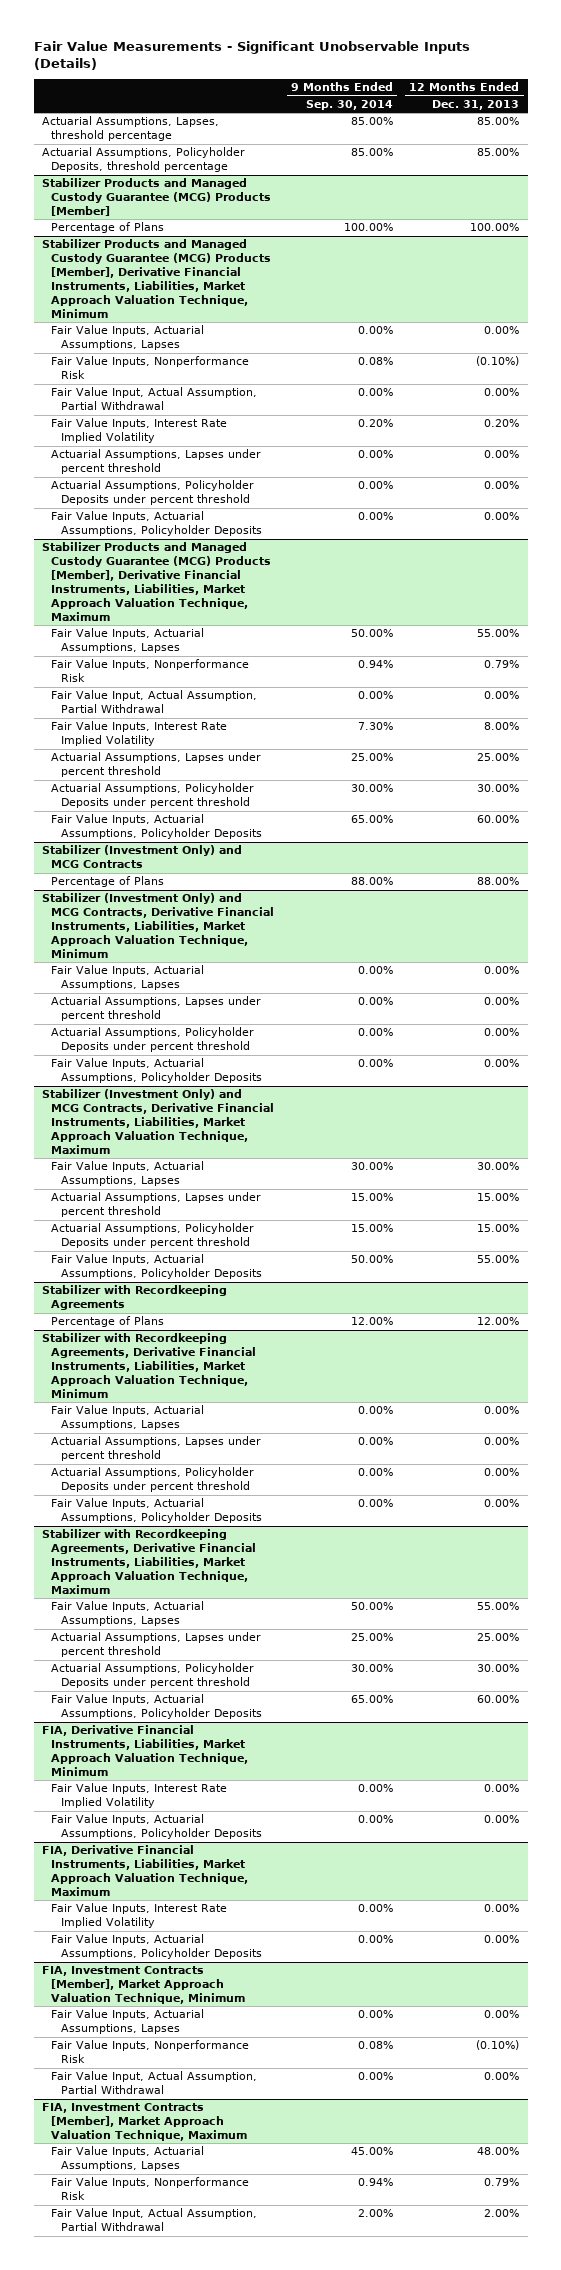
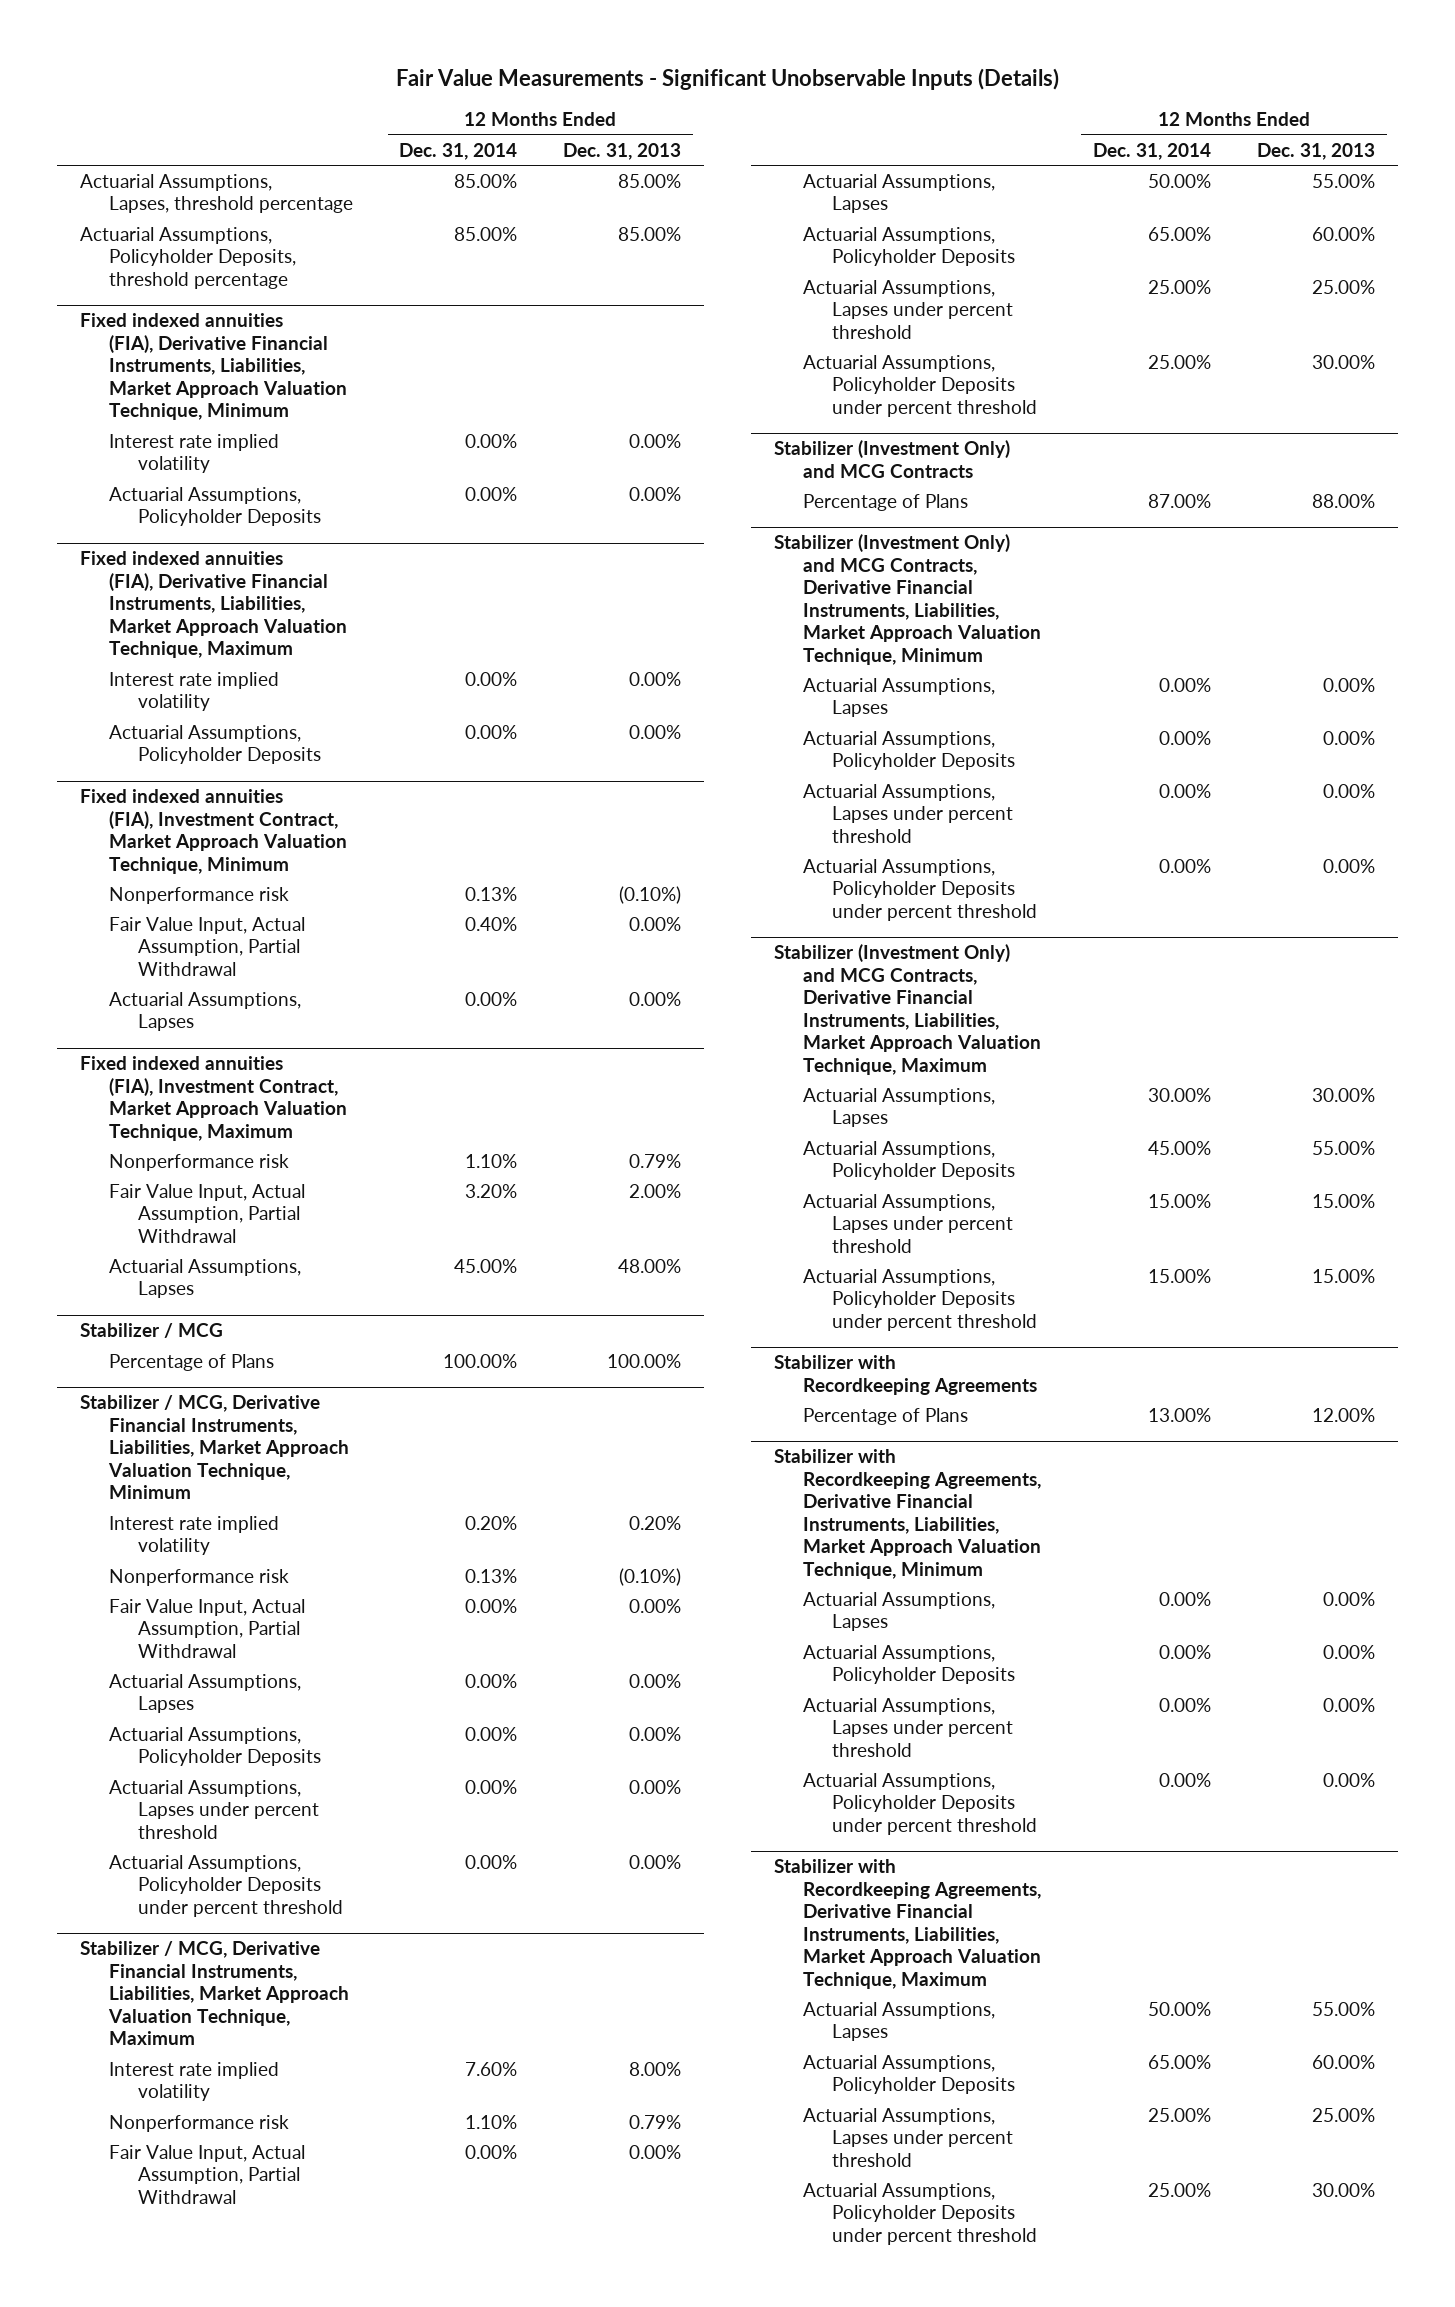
- | 9 Months Ended Sep. 30, 2014 | 12 Months Ended Dec. 31, 2013
+ | 12 Months Ended Dec. 31, 2014 | 12 Months Ended Dec. 31, 2013
- Stabilizer Products and Managed Custody Guarantee (MCG) Products [Member]
+ Fixed indexed annuities (FIA), Derivative Financial Instruments, Liabilities, Market Approach Valuation Technique, Minimum
+ Interest rate implied volatility | 0.00% | 0.00%
+ Actuarial Assumptions, Policyholder Deposits | 0.00% | 0.00%
+ Fixed indexed annuities (FIA), Derivative Financial Instruments, Liabilities, Market Approach Valuation Technique, Maximum
+ Interest rate implied volatility | 0.00% | 0.00%
+ Actuarial Assumptions, Policyholder Deposits | 0.00% | 0.00%
+ Fixed indexed annuities (FIA), Investment Contract, Market Approach Valuation Technique, Minimum
+ Nonperformance risk | 0.13% | (0.10%)
+ Fair Value Input, Actual Assumption, Partial Withdrawal | 0.40% | 0.00%
+ Actuarial Assumptions, Lapses | 0.00% | 0.00%
+ Fixed indexed annuities (FIA), Investment Contract, Market Approach Valuation Technique, Maximum
+ Nonperformance risk | 1.10% | 0.79%
+ Fair Value Input, Actual Assumption, Partial Withdrawal | 3.20% | 2.00%
+ Actuarial Assumptions, Lapses | 45.00% | 48.00%
+ Stabilizer / MCG
- Stabilizer Products and Managed Custody Guarantee (MCG) Products [Member], Derivative Financial Instruments, Liabilities, Market Approach Valuation Technique, Minimum
- Fair Value Inputs, Actuarial Assumptions, Lapses | 0.00% | 0.00%
- Fair Value Inputs, Nonperformance Risk | 0.08% | (0.10%)
+ Stabilizer / MCG, Derivative Financial Instruments, Liabilities, Market Approach Valuation Technique, Minimum
+ Interest rate implied volatility | 0.20% | 0.20%
+ Nonperformance risk | 0.13% | (0.10%)
- Fair Value Inputs, Interest Rate Implied Volatility | 0.20% | 0.20%
+ Actuarial Assumptions, Lapses | 0.00% | 0.00%
+ Actuarial Assumptions, Policyholder Deposits | 0.00% | 0.00%
- Fair Value Inputs, Actuarial Assumptions, Policyholder Deposits | 0.00% | 0.00%
- Stabilizer Products and Managed Custody Guarantee (MCG) Products [Member], Derivative Financial Instruments, Liabilities, Market Approach Valuation Technique, Maximum
- Fair Value Inputs, Actuarial Assumptions, Lapses | 50.00% | 55.00%
- Fair Value Inputs, Nonperformance Risk | 0.94% | 0.79%
+ Stabilizer / MCG, Derivative Financial Instruments, Liabilities, Market Approach Valuation Technique, Maximum
+ Interest rate implied volatility | 7.60% | 8.00%
+ Nonperformance risk | 1.10% | 0.79%
- Fair Value Inputs, Interest Rate Implied Volatility | 7.30% | 8.00%
+ Actuarial Assumptions, Lapses | 50.00% | 55.00%
+ Actuarial Assumptions, Policyholder Deposits | 65.00% | 60.00%
- Fair Value Inputs, Actuarial Assumptions, Policyholder Deposits | 65.00% | 60.00%
@ Stabilizer (Investment Only) and MCG Contracts, Derivative Financial Instruments, Liabilities, Market Approach Valuation Technique, Minimum
- Fair Value Inputs, Actuarial Assumptions, Lapses | 0.00% | 0.00%
+ Actuarial Assumptions, Lapses | 0.00% | 0.00%
+ Actuarial Assumptions, Policyholder Deposits | 0.00% | 0.00%
- Fair Value Inputs, Actuarial Assumptions, Policyholder Deposits | 0.00% | 0.00%
@ Stabilizer (Investment Only) and MCG Contracts, Derivative Financial Instruments, Liabilities, Market Approach Valuation Technique, Maximum
- Fair Value Inputs, Actuarial Assumptions, Lapses | 30.00% | 30.00%
+ Actuarial Assumptions, Lapses | 30.00% | 30.00%
+ Actuarial Assumptions, Policyholder Deposits | 45.00% | 55.00%
- Fair Value Inputs, Actuarial Assumptions, Policyholder Deposits | 50.00% | 55.00%
@ Stabilizer with Recordkeeping Agreements, Derivative Financial Instruments, Liabilities, Market Approach Valuation Technique, Minimum
- Fair Value Inputs, Actuarial Assumptions, Lapses | 0.00% | 0.00%
+ Actuarial Assumptions, Lapses | 0.00% | 0.00%
+ Actuarial Assumptions, Policyholder Deposits | 0.00% | 0.00%
- Fair Value Inputs, Actuarial Assumptions, Policyholder Deposits | 0.00% | 0.00%
@ Stabilizer with Recordkeeping Agreements, Derivative Financial Instruments, Liabilities, Market Approach Valuation Technique, Maximum
- Fair Value Inputs, Actuarial Assumptions, Lapses | 50.00% | 55.00%
+ Actuarial Assumptions, Lapses | 50.00% | 55.00%
+ Actuarial Assumptions, Policyholder Deposits | 65.00% | 60.00%
- Fair Value Inputs, Actuarial Assumptions, Policyholder Deposits | 65.00% | 60.00%
- FIA, Derivative Financial Instruments, Liabilities, Market Approach Valuation Technique, Minimum
- Fair Value Inputs, Interest Rate Implied Volatility | 0.00% | 0.00%
- Fair Value Inputs, Actuarial Assumptions, Policyholder Deposits | 0.00% | 0.00%
- FIA, Derivative Financial Instruments, Liabilities, Market Approach Valuation Technique, Maximum
- Fair Value Inputs, Interest Rate Implied Volatility | 0.00% | 0.00%
- Fair Value Inputs, Actuarial Assumptions, Policyholder Deposits | 0.00% | 0.00%
- FIA, Investment Contracts [Member], Market Approach Valuation Technique, Minimum
- Fair Value Inputs, Actuarial Assumptions, Lapses | 0.00% | 0.00%
- Fair Value Inputs, Nonperformance Risk | 0.08% | (0.10%)
- Fair Value Input, Actual Assumption, Partial Withdrawal | 0.00% | 0.00%
- FIA, Investment Contracts [Member], Market Approach Valuation Technique, Maximum
- Fair Value Inputs, Actuarial Assumptions, Lapses | 45.00% | 48.00%
- Fair Value Inputs, Nonperformance Risk | 0.94% | 0.79%
- Fair Value Input, Actual Assumption, Partial Withdrawal | 2.00% | 2.00%

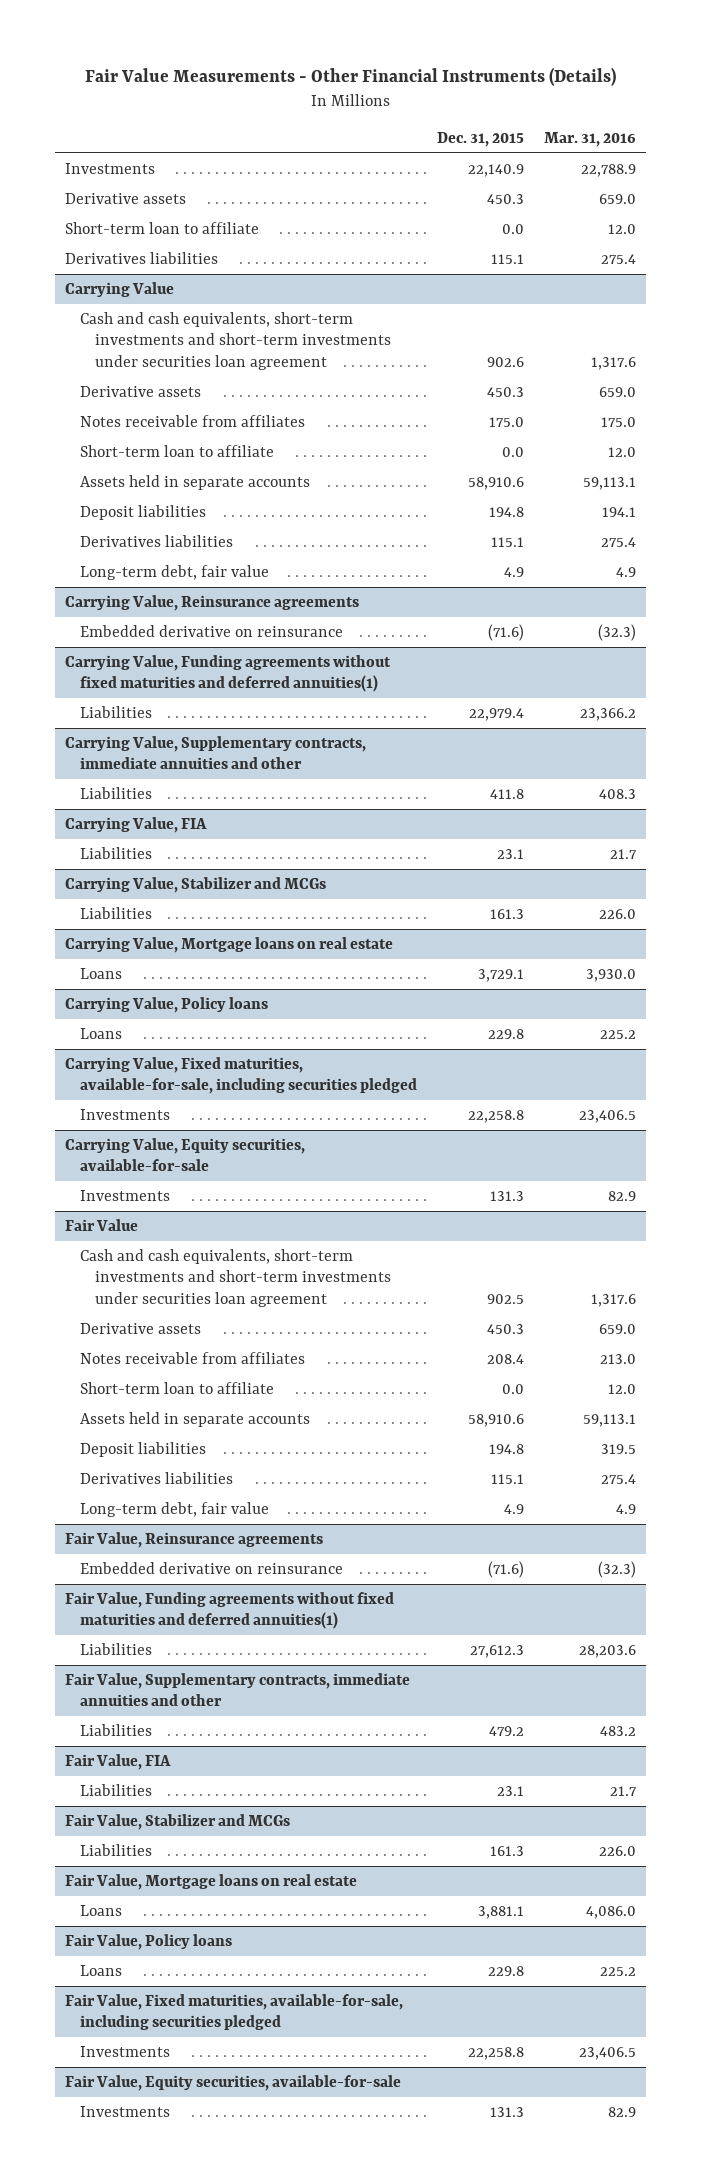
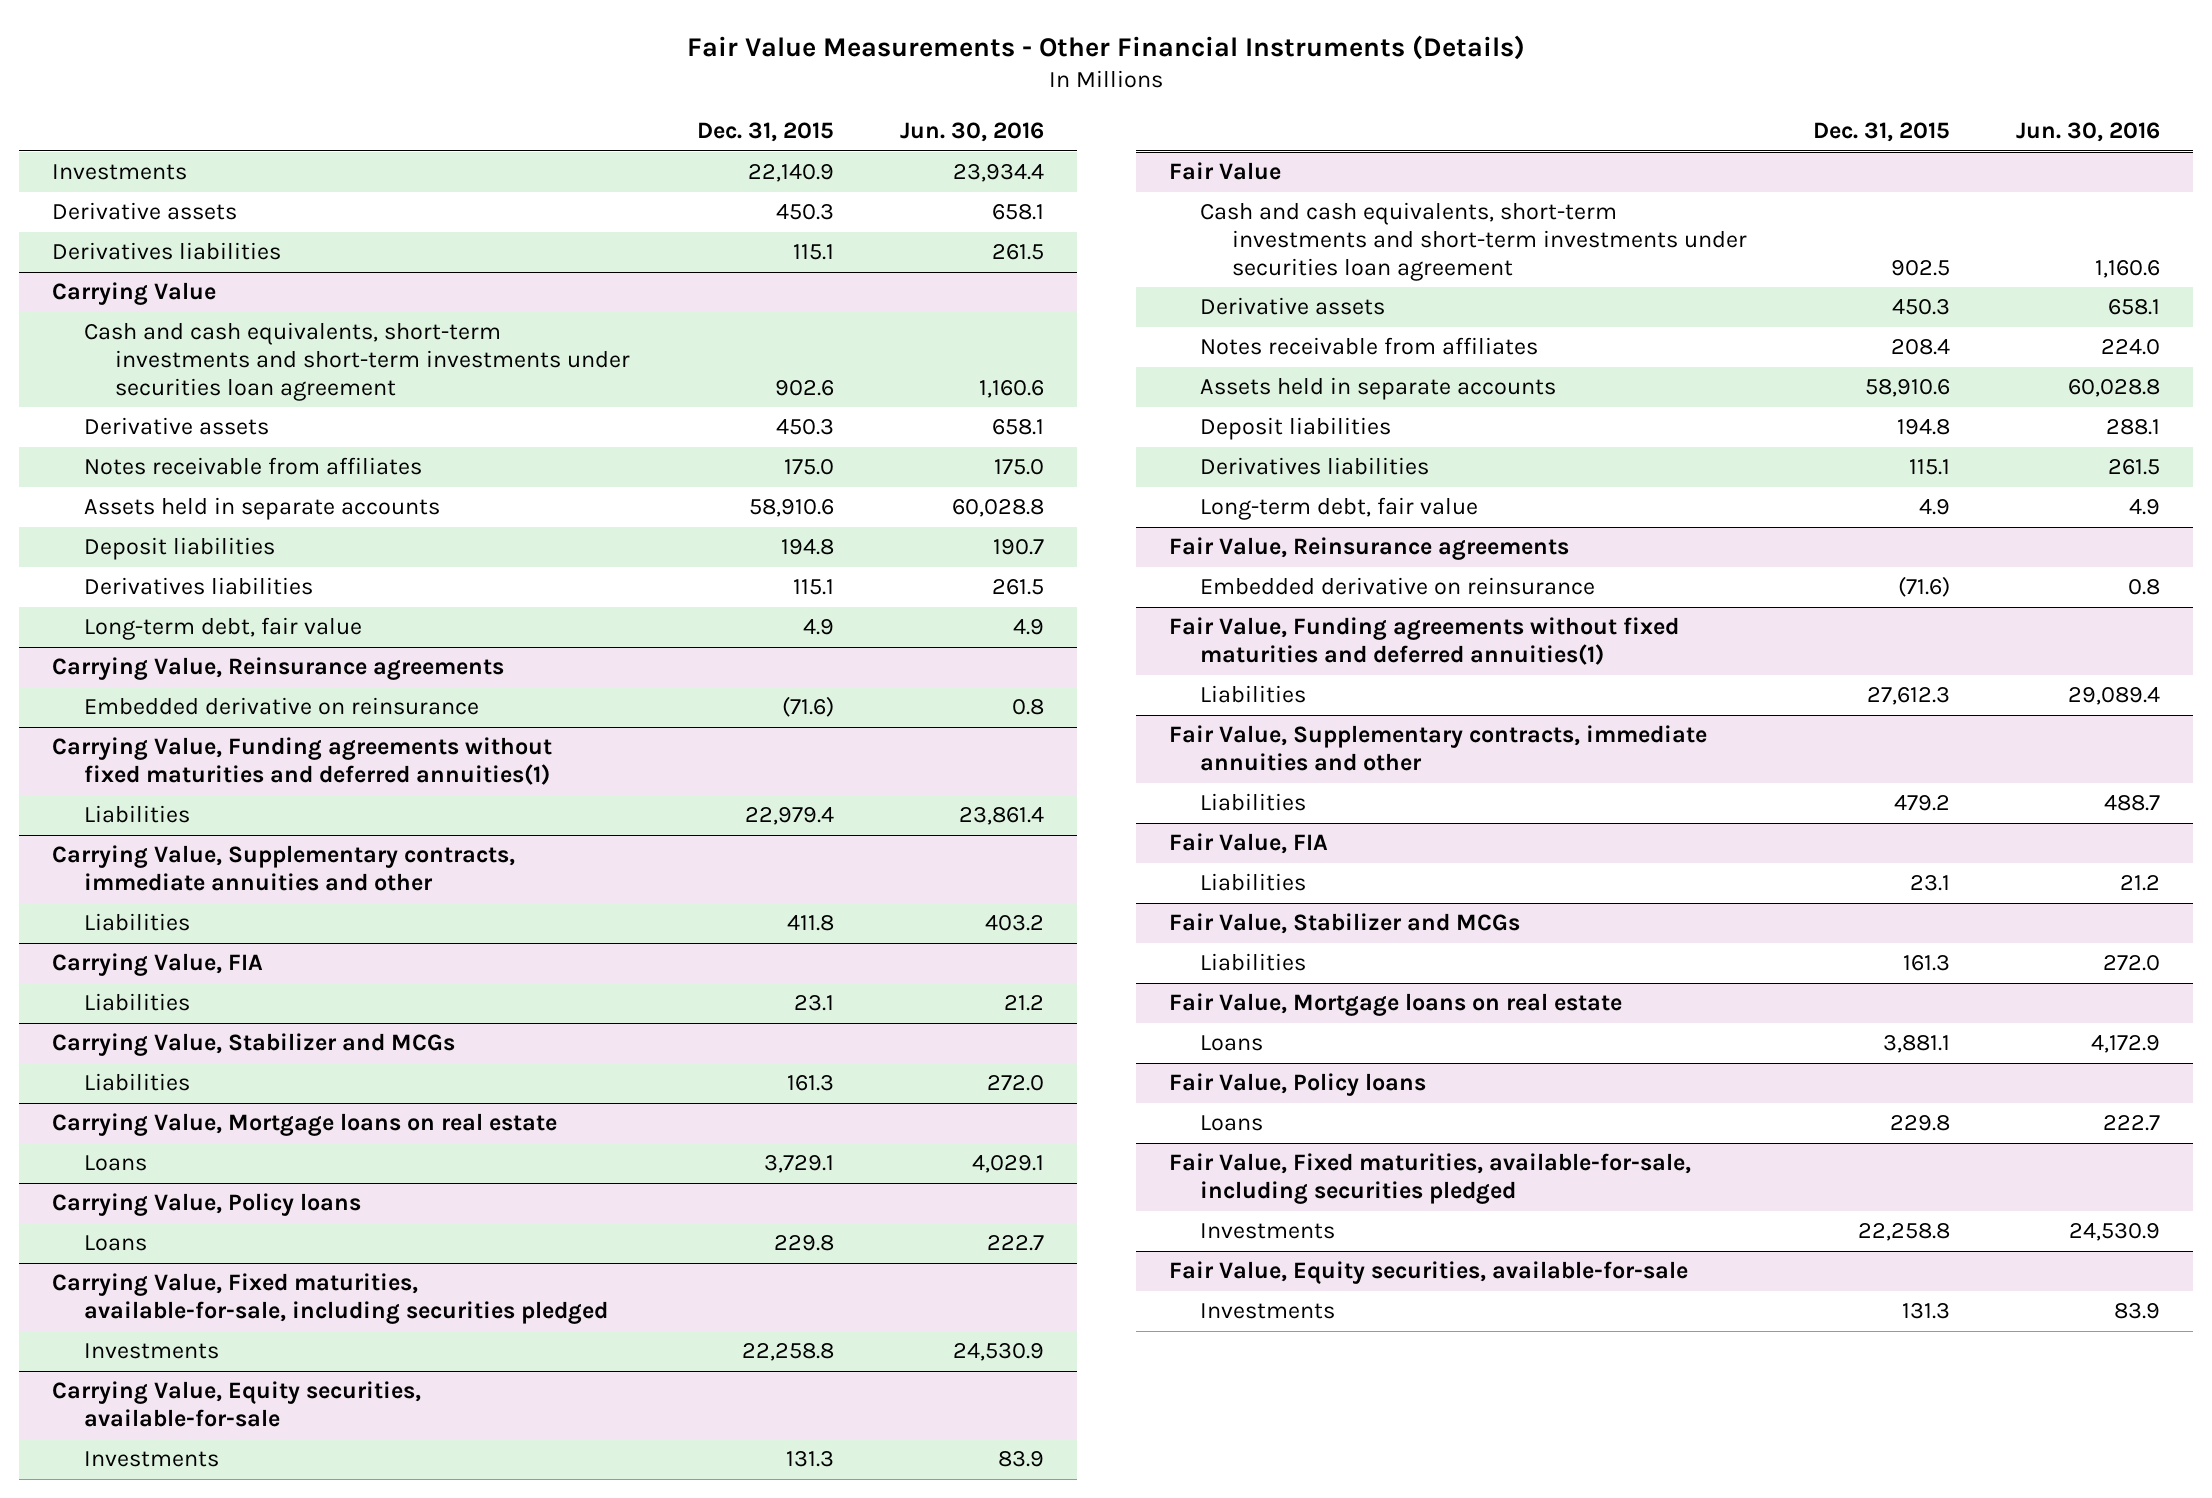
- | Dec. 31, 2015 | Mar. 31, 2016
+ | Dec. 31, 2015 | Jun. 30, 2016
- Short-term loan to affiliate | 0.0 | 12.0
@ Carrying Value
- Short-term loan to affiliate | 0.0 | 12.0
@ Fair Value
- Short-term loan to affiliate | 0.0 | 12.0

